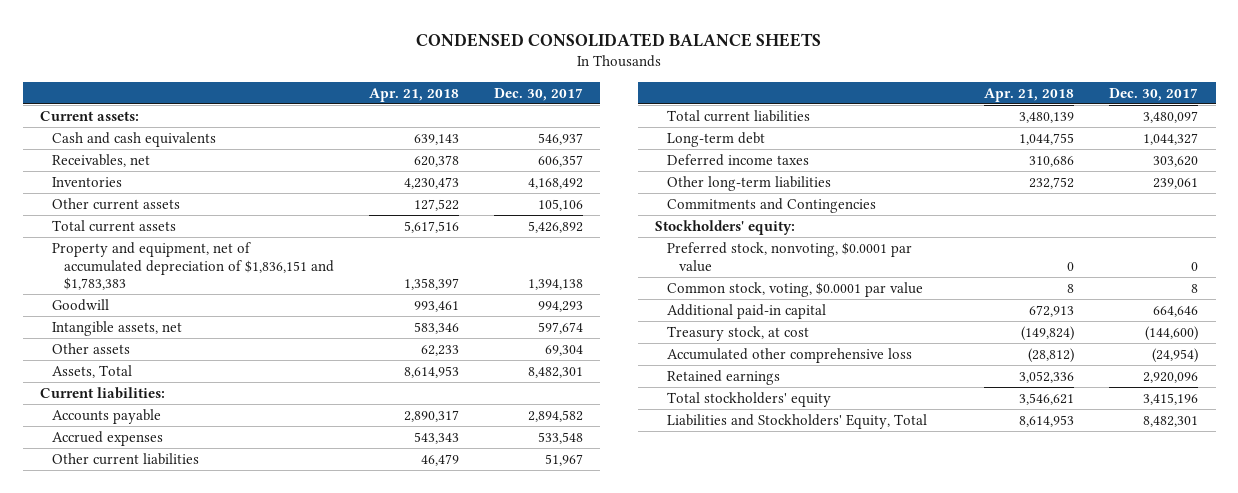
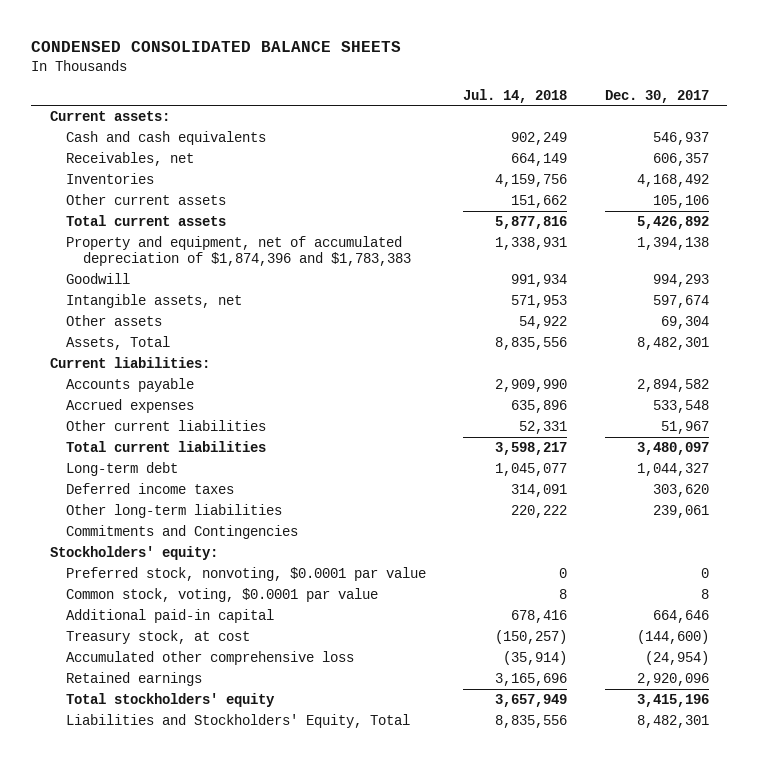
- | Apr. 21, 2018 | Dec. 30, 2017
+ | Jul. 14, 2018 | Dec. 30, 2017
- Property and equipment, net of accumulated depreciation of $1,836,151 and $1,783,383 | 1,358,397 | 1,394,138
+ Property and equipment, net of accumulated depreciation of $1,874,396 and $1,783,383 | 1,338,931 | 1,394,138

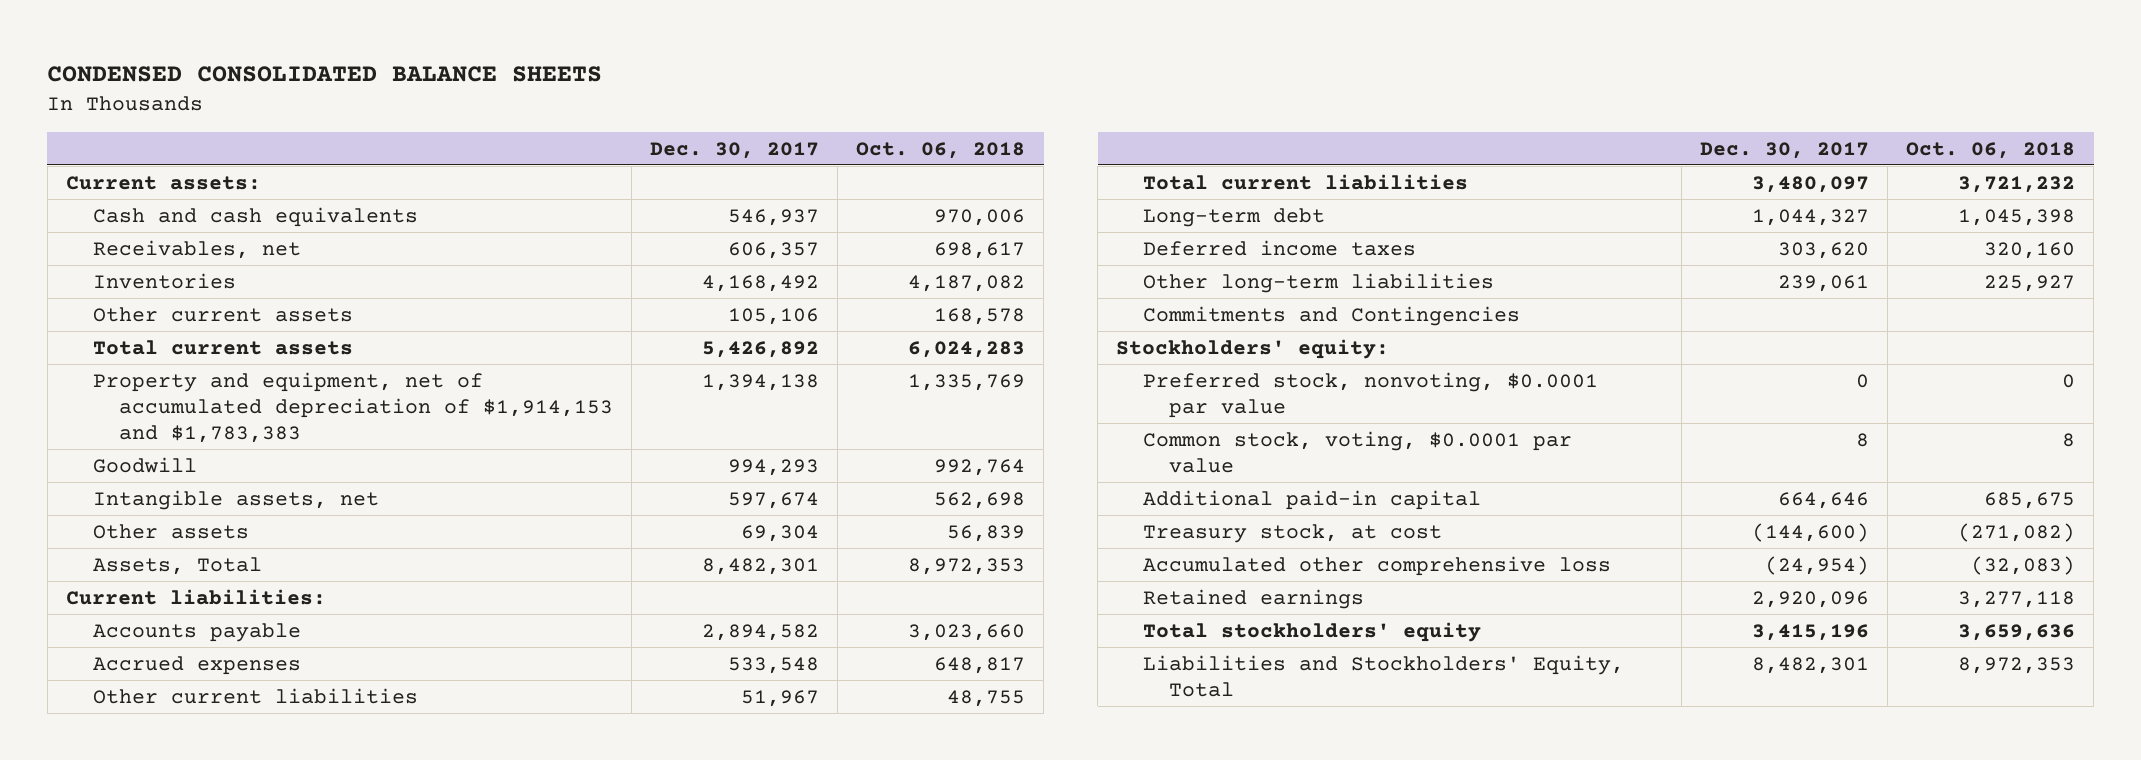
- | Jul. 14, 2018 | Dec. 30, 2017
+ | Dec. 30, 2017 | Oct. 06, 2018
- Property and equipment, net of accumulated depreciation of $1,874,396 and $1,783,383 | 1,338,931 | 1,394,138
+ Property and equipment, net of accumulated depreciation of $1,914,153 and $1,783,383 | 1,394,138 | 1,335,769

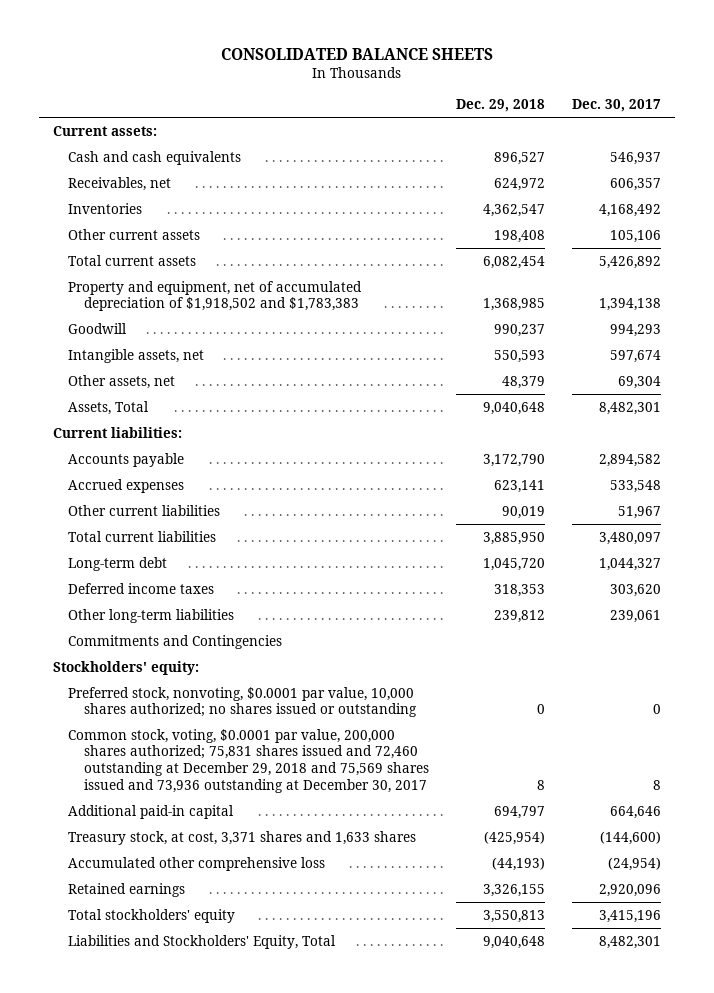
- CONDENSED CONSOLIDATED BALANCE SHEETS
+ CONSOLIDATED BALANCE SHEETS
- | Dec. 30, 2017 | Oct. 06, 2018
+ | Dec. 29, 2018 | Dec. 30, 2017
- Property and equipment, net of accumulated depreciation of $1,914,153 and $1,783,383 | 1,394,138 | 1,335,769
+ Property and equipment, net of accumulated depreciation of $1,918,502 and $1,783,383 | 1,368,985 | 1,394,138
- Other assets | 69,304 | 56,839
+ Other assets, net | 48,379 | 69,304
- Preferred stock, nonvoting, $0.0001 par value | 0 | 0
- Common stock, voting, $0.0001 par value | 8 | 8
+ Preferred stock, nonvoting, $0.0001 par value, 10,000 shares authorized; no shares issued or outstanding | 0 | 0
+ Common stock, voting, $0.0001 par value, 200,000 shares authorized; 75,831 shares issued and 72,460 outstanding at December 29, 2018 and 75,569 shares issued and 73,936 outstanding at December 30, 2017 | 8 | 8
- Treasury stock, at cost | (144,600) | (271,082)
+ Treasury stock, at cost, 3,371 shares and 1,633 shares | (425,954) | (144,600)

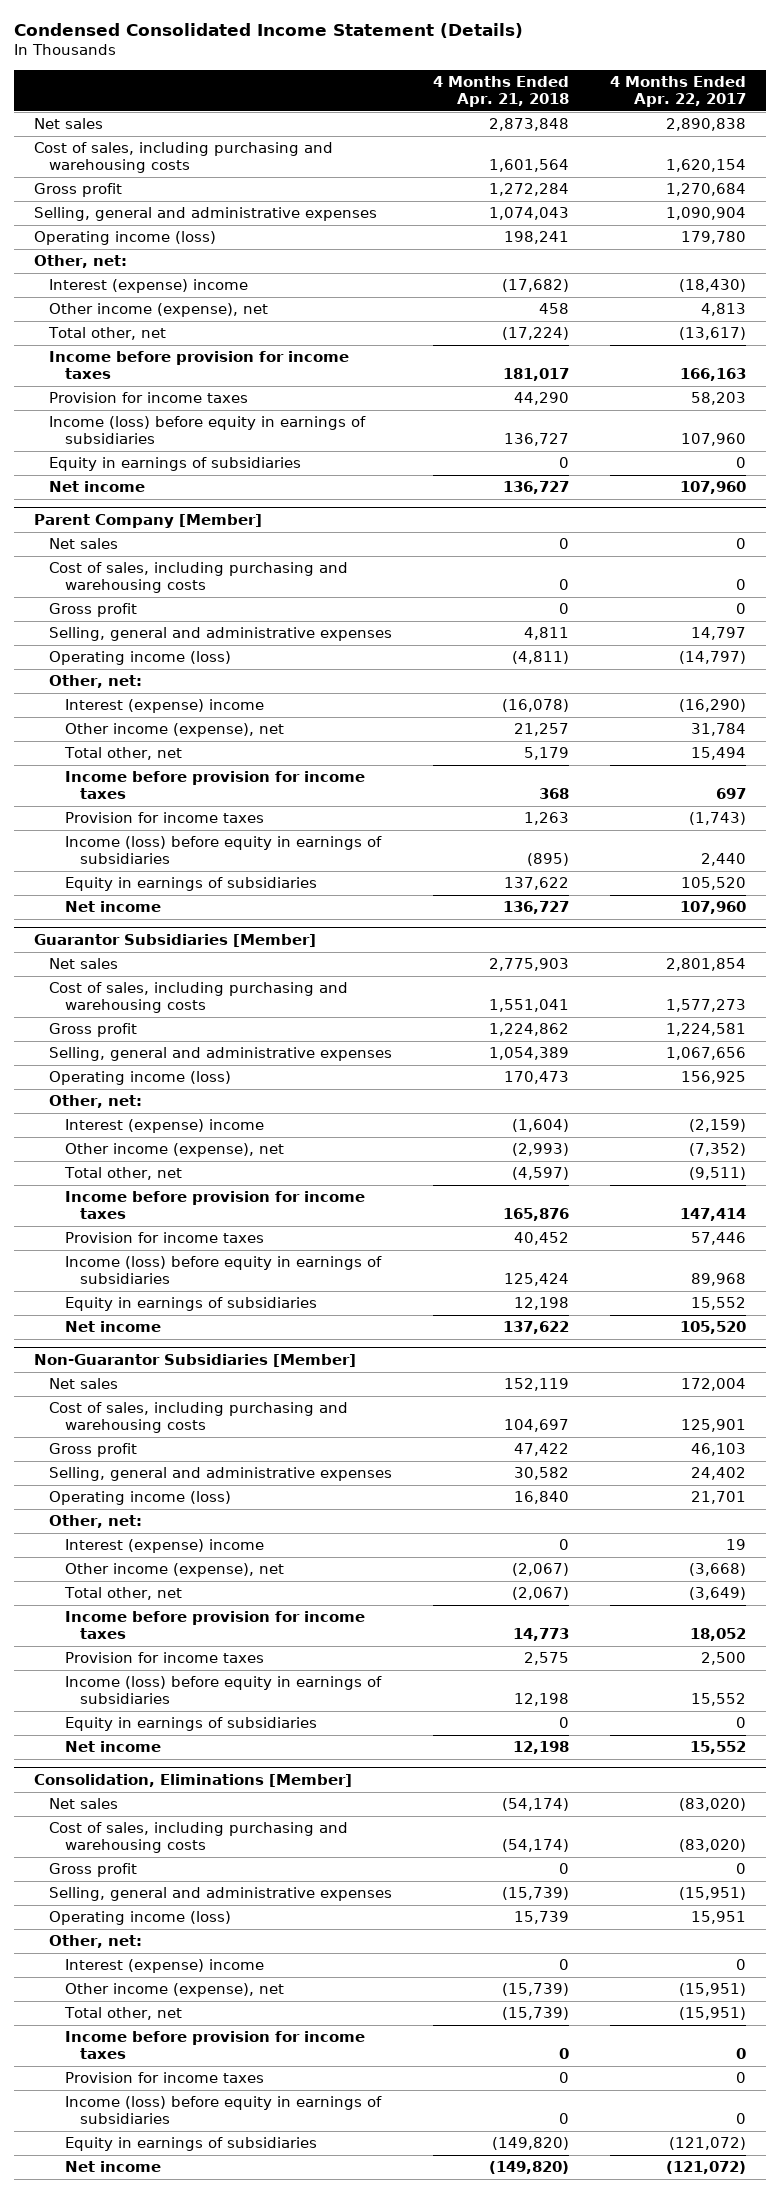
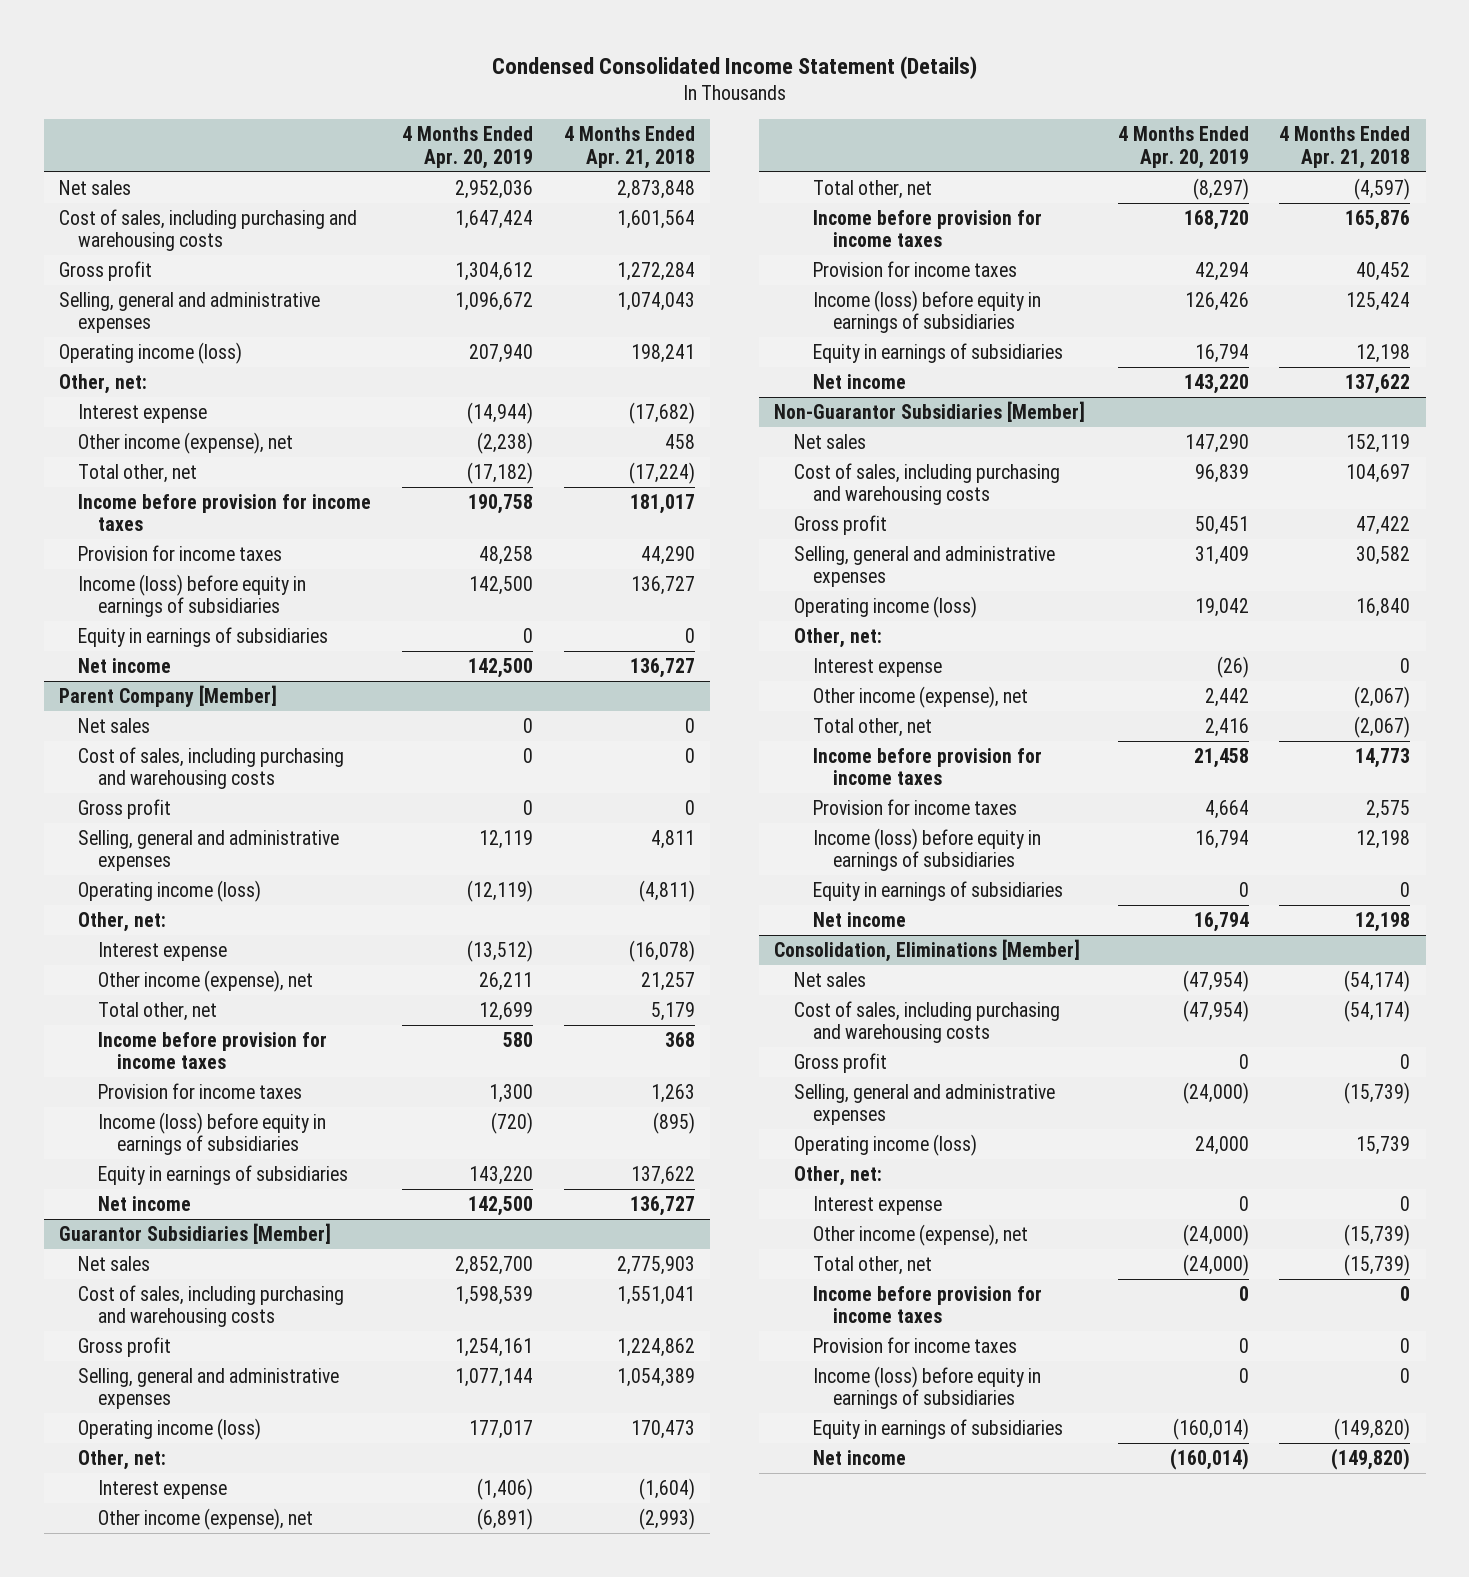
- | 4 Months Ended Apr. 21, 2018 | 4 Months Ended Apr. 22, 2017
+ | 4 Months Ended Apr. 20, 2019 | 4 Months Ended Apr. 21, 2018
- Interest (expense) income | (17,682) | (18,430)
+ Interest expense | (14,944) | (17,682)
@ Parent Company [Member]
- Interest (expense) income | (16,078) | (16,290)
+ Interest expense | (13,512) | (16,078)
@ Guarantor Subsidiaries [Member]
- Interest (expense) income | (1,604) | (2,159)
+ Interest expense | (1,406) | (1,604)
@ Non-Guarantor Subsidiaries [Member]
- Interest (expense) income | 0 | 19
+ Interest expense | (26) | 0
@ Consolidation, Eliminations [Member]
- Interest (expense) income | 0 | 0
+ Interest expense | 0 | 0

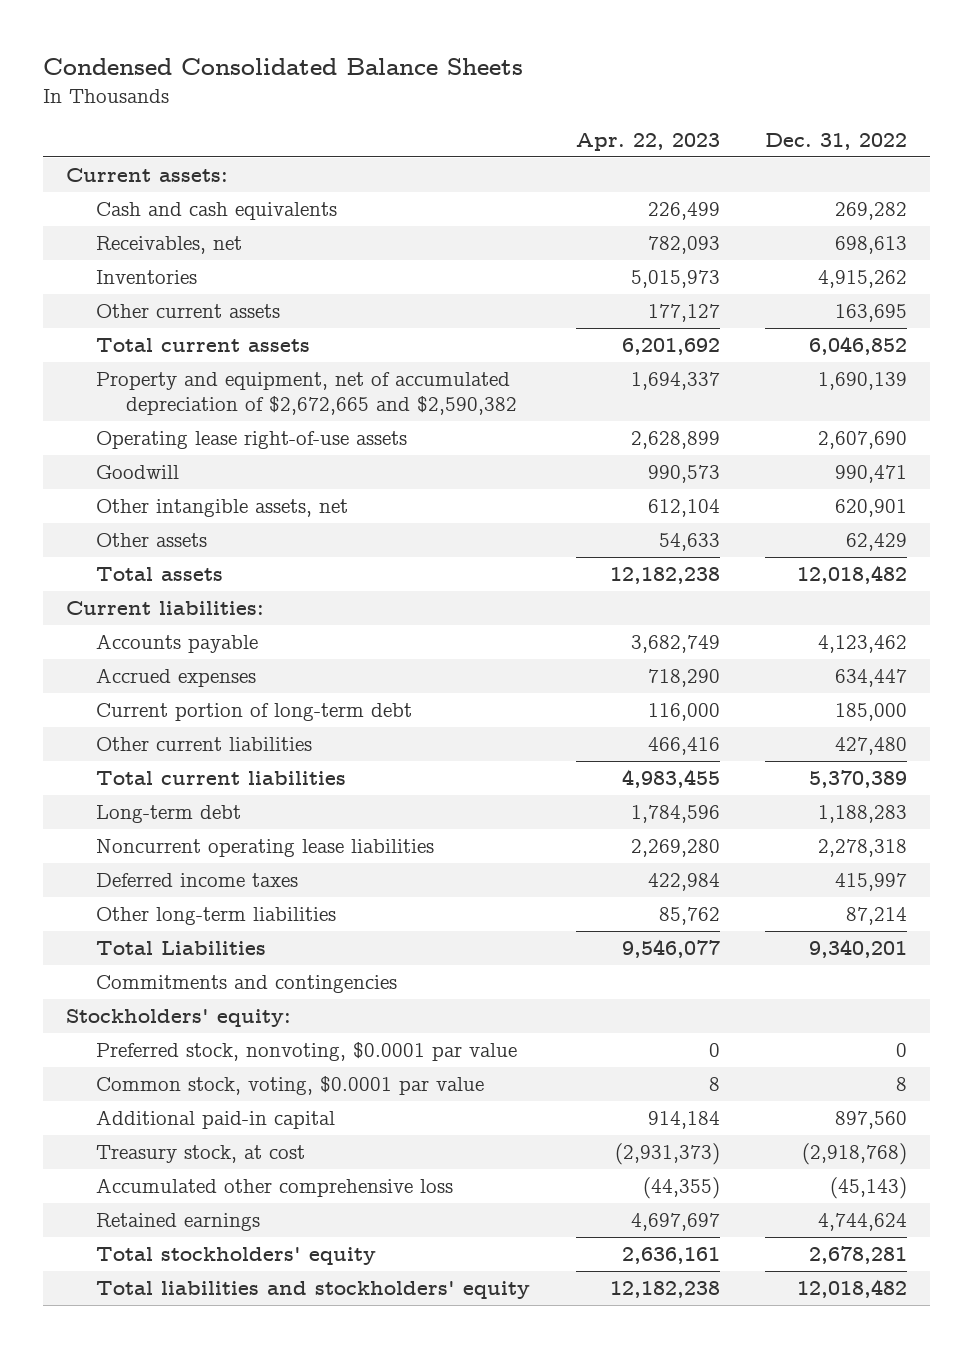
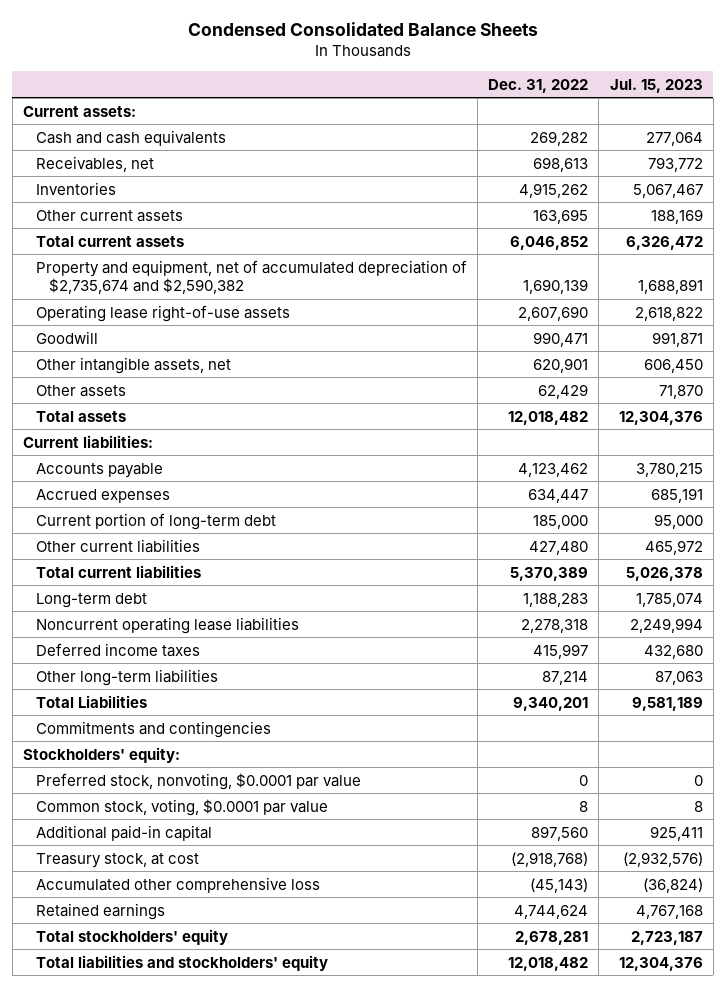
- | Apr. 22, 2023 | Dec. 31, 2022
+ | Dec. 31, 2022 | Jul. 15, 2023
- Property and equipment, net of accumulated depreciation of $2,672,665 and $2,590,382 | 1,694,337 | 1,690,139
+ Property and equipment, net of accumulated depreciation of $2,735,674 and $2,590,382 | 1,690,139 | 1,688,891

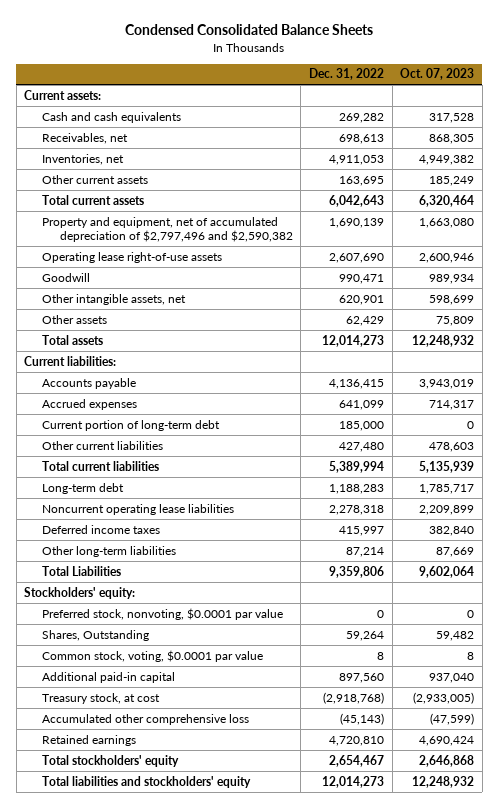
- | Dec. 31, 2022 | Jul. 15, 2023
+ | Dec. 31, 2022 | Oct. 07, 2023
- Inventories | 4,915,262 | 5,067,467
+ Inventories, net | 4,911,053 | 4,949,382
- Total current assets | 6,046,852 | 6,326,472
- Property and equipment, net of accumulated depreciation of $2,735,674 and $2,590,382 | 1,690,139 | 1,688,891
+ Total current assets | 6,042,643 | 6,320,464
+ Property and equipment, net of accumulated depreciation of $2,797,496 and $2,590,382 | 1,690,139 | 1,663,080
- Total assets | 12,018,482 | 12,304,376
+ Total assets | 12,014,273 | 12,248,932
- Accounts payable | 4,123,462 | 3,780,215
- Accrued expenses | 634,447 | 685,191
+ Accounts payable | 4,136,415 | 3,943,019
+ Accrued expenses | 641,099 | 714,317
- Total current liabilities | 5,370,389 | 5,026,378
+ Total current liabilities | 5,389,994 | 5,135,939
- Total Liabilities | 9,340,201 | 9,581,189
- Commitments and contingencies
+ Total Liabilities | 9,359,806 | 9,602,064
+ Shares, Outstanding | 59,264 | 59,482
- Retained earnings | 4,744,624 | 4,767,168
- Total stockholders' equity | 2,678,281 | 2,723,187
- Total liabilities and stockholders' equity | 12,018,482 | 12,304,376
+ Retained earnings | 4,720,810 | 4,690,424
+ Total stockholders' equity | 2,654,467 | 2,646,868
+ Total liabilities and stockholders' equity | 12,014,273 | 12,248,932

